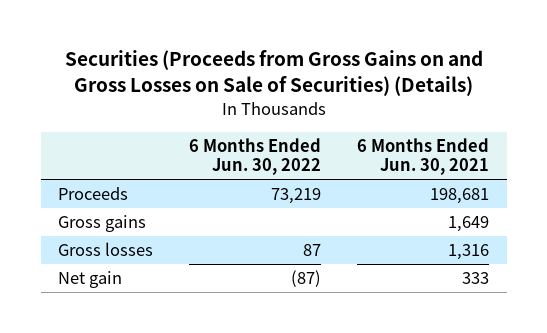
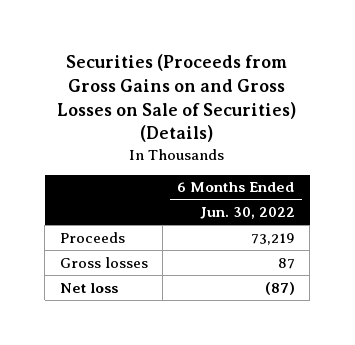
- | 6 Months Ended Jun. 30, 2022 | 6 Months Ended Jun. 30, 2021
+ | 6 Months Ended Jun. 30, 2022
- Gross gains | | 1,649
- Net gain | (87) | 333
+ Net loss | (87)

